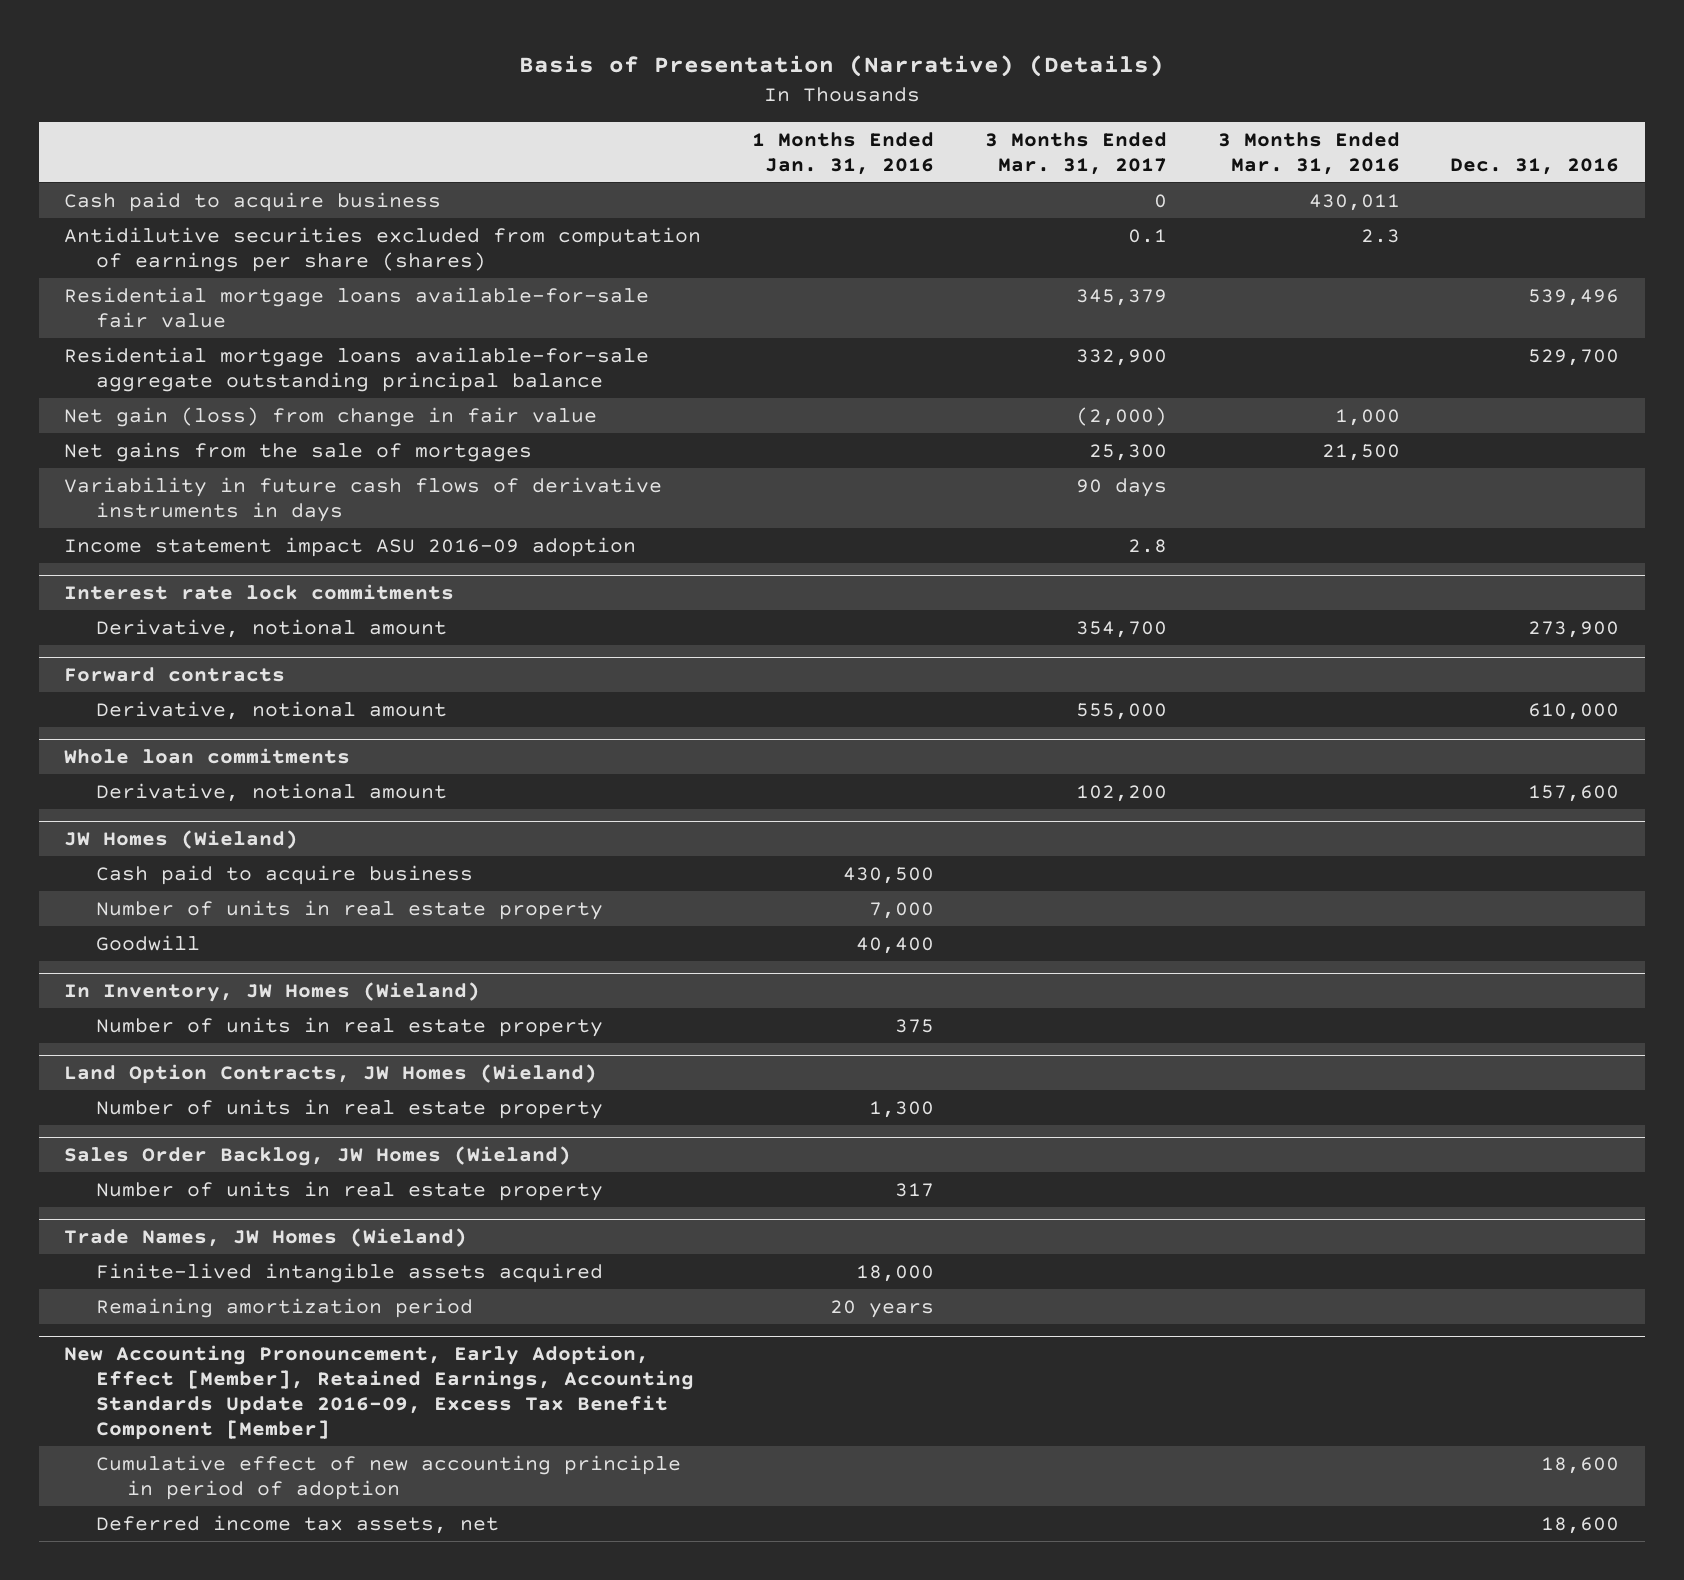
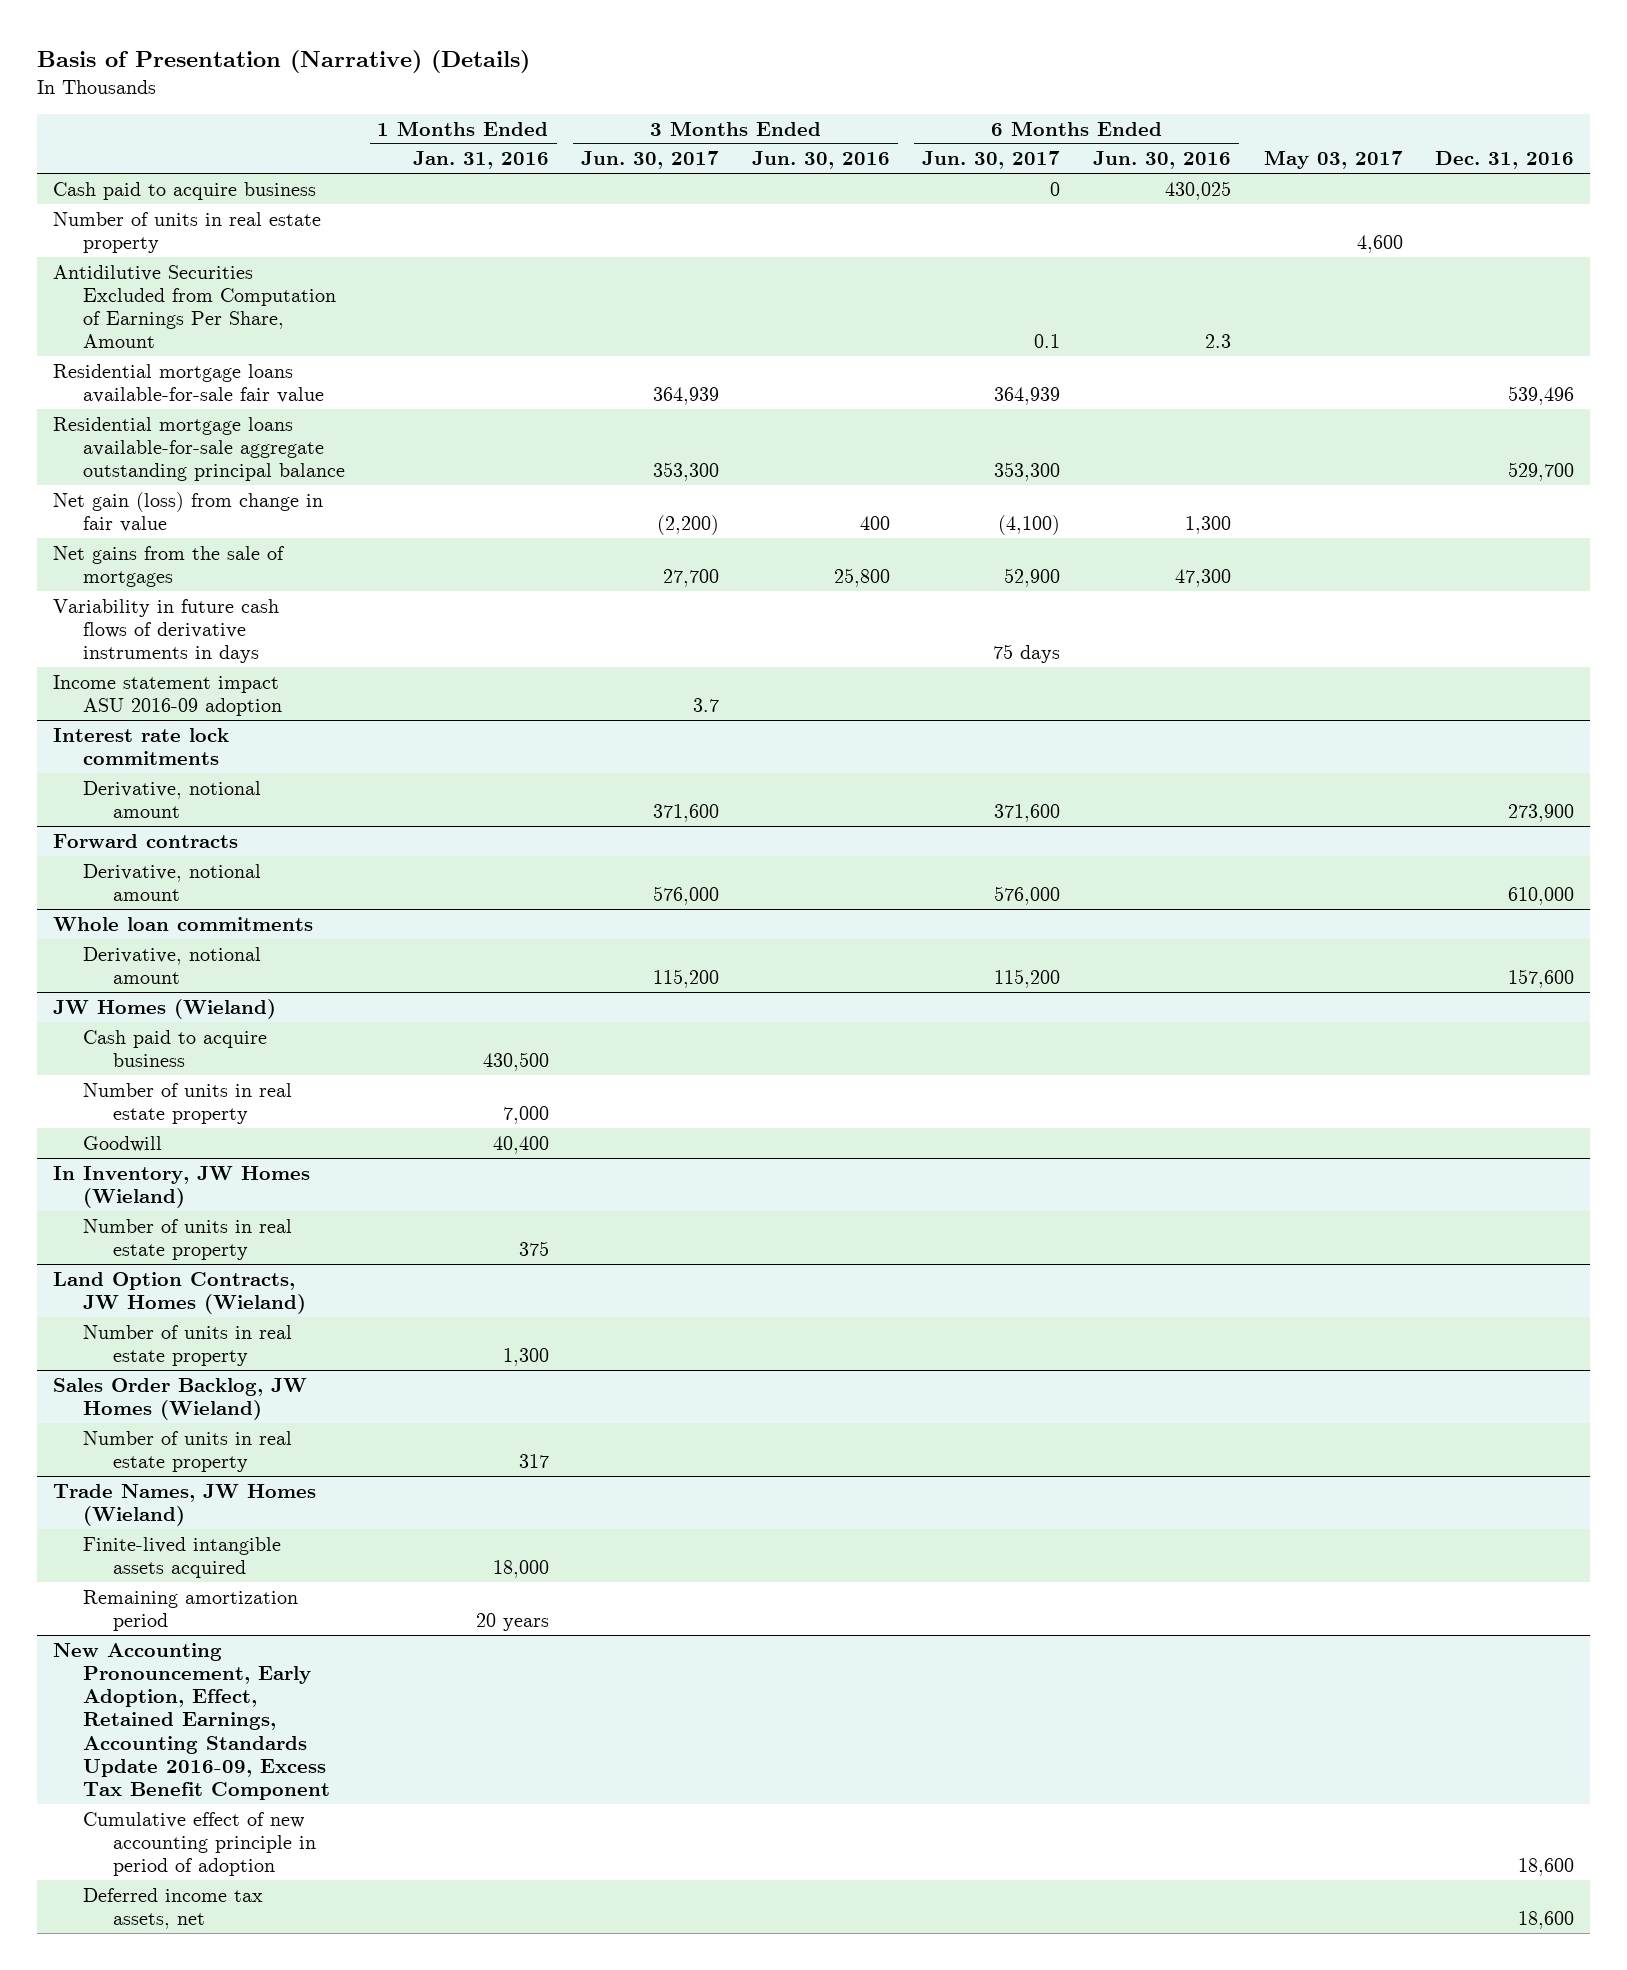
- | 1 Months Ended Jan. 31, 2016 | 3 Months Ended Mar. 31, 2017 | 3 Months Ended Mar. 31, 2016 | Dec. 31, 2016
+ | 1 Months Ended Jan. 31, 2016 | 3 Months Ended Jun. 30, 2017 | 3 Months Ended Jun. 30, 2016 | 6 Months Ended Jun. 30, 2017 | 6 Months Ended Jun. 30, 2016 | May 03, 2017 | Dec. 31, 2016
- Antidilutive securities excluded from computation of earnings per share (shares) | | 0.1 | 2.3 |
+ Number of units in real estate property | | | | | | 4,600 |
+ Antidilutive Securities Excluded from Computation of Earnings Per Share, Amount | | | | 0.1 | 2.3 | |
- New Accounting Pronouncement, Early Adoption, Effect [Member], Retained Earnings, Accounting Standards Update 2016-09, Excess Tax Benefit Component [Member]
+ New Accounting Pronouncement, Early Adoption, Effect, Retained Earnings, Accounting Standards Update 2016-09, Excess Tax Benefit Component

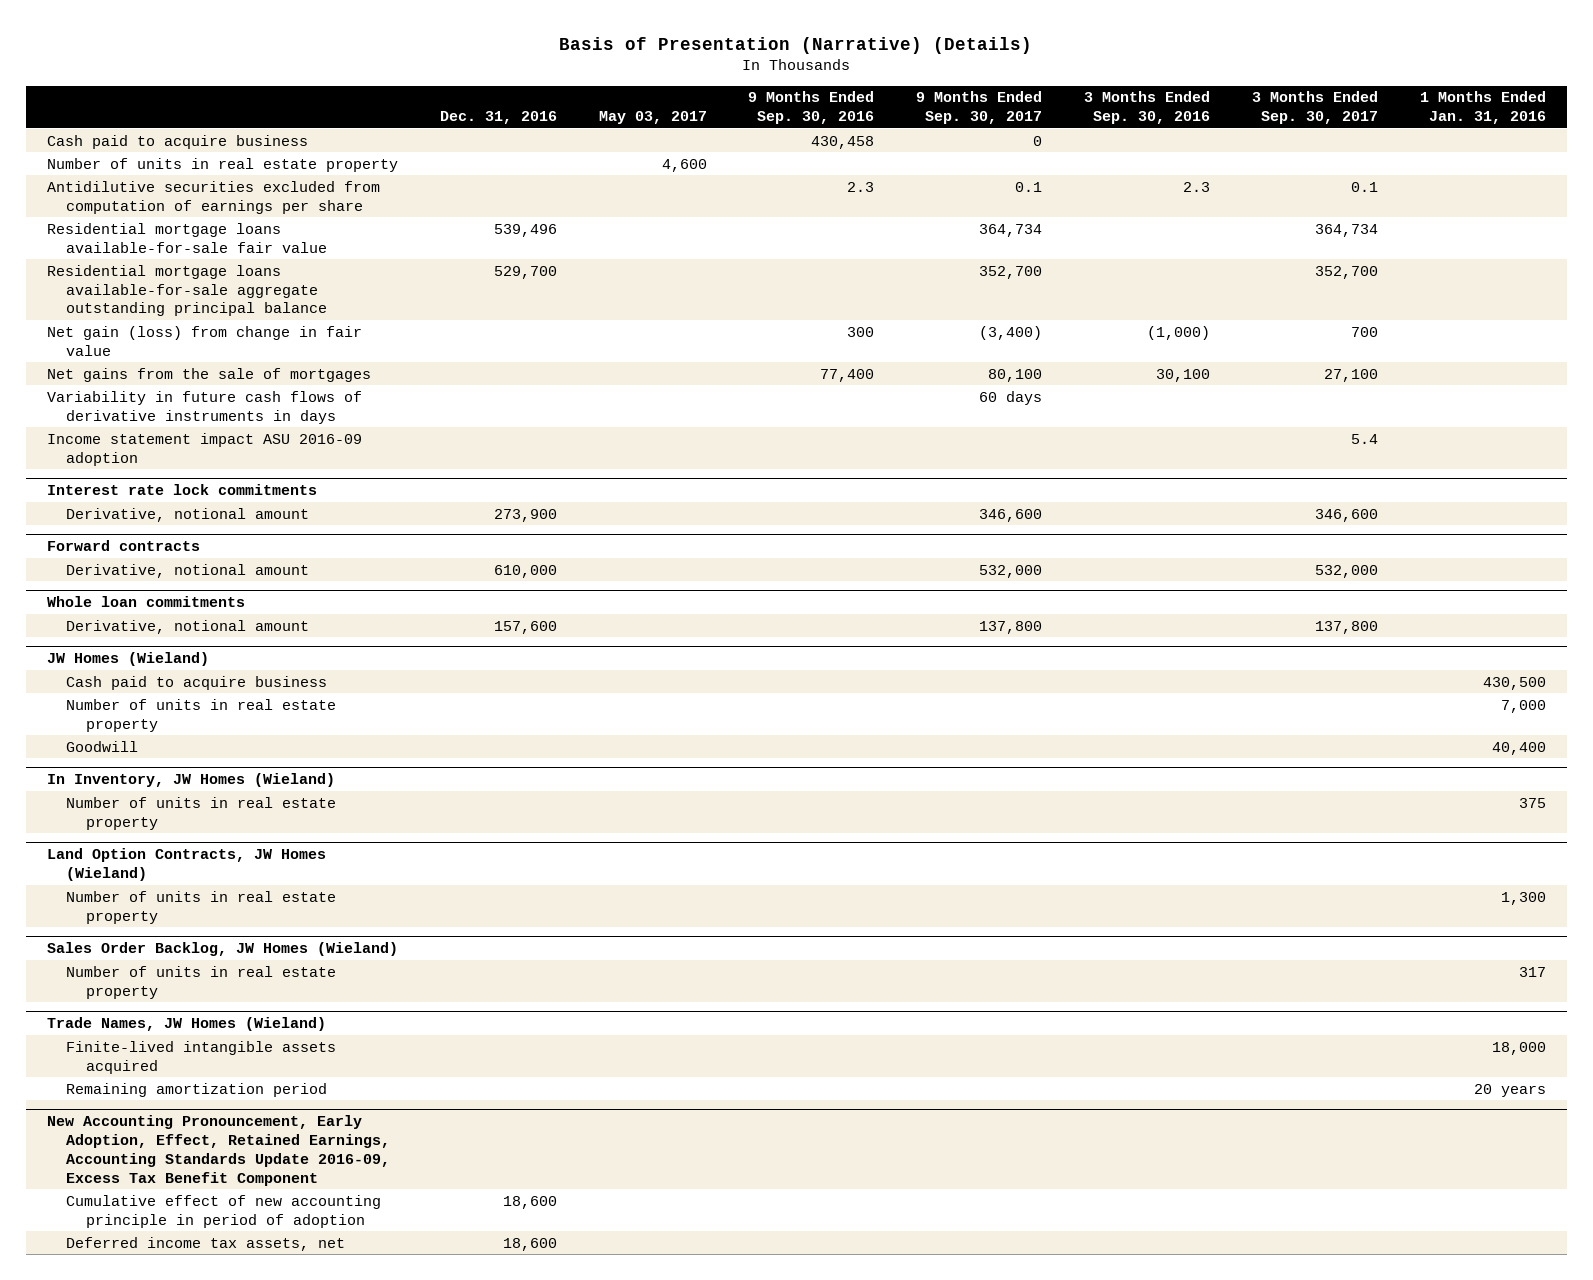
- | 1 Months Ended Jan. 31, 2016 | 3 Months Ended Jun. 30, 2017 | 3 Months Ended Jun. 30, 2016 | 6 Months Ended Jun. 30, 2017 | 6 Months Ended Jun. 30, 2016 | May 03, 2017 | Dec. 31, 2016
+ | Dec. 31, 2016 | May 03, 2017 | 9 Months Ended Sep. 30, 2016 | 9 Months Ended Sep. 30, 2017 | 3 Months Ended Sep. 30, 2016 | 3 Months Ended Sep. 30, 2017 | 1 Months Ended Jan. 31, 2016
- Antidilutive Securities Excluded from Computation of Earnings Per Share, Amount | | | | 0.1 | 2.3 | |
+ Antidilutive securities excluded from computation of earnings per share | | | 2.3 | 0.1 | 2.3 | 0.1 |

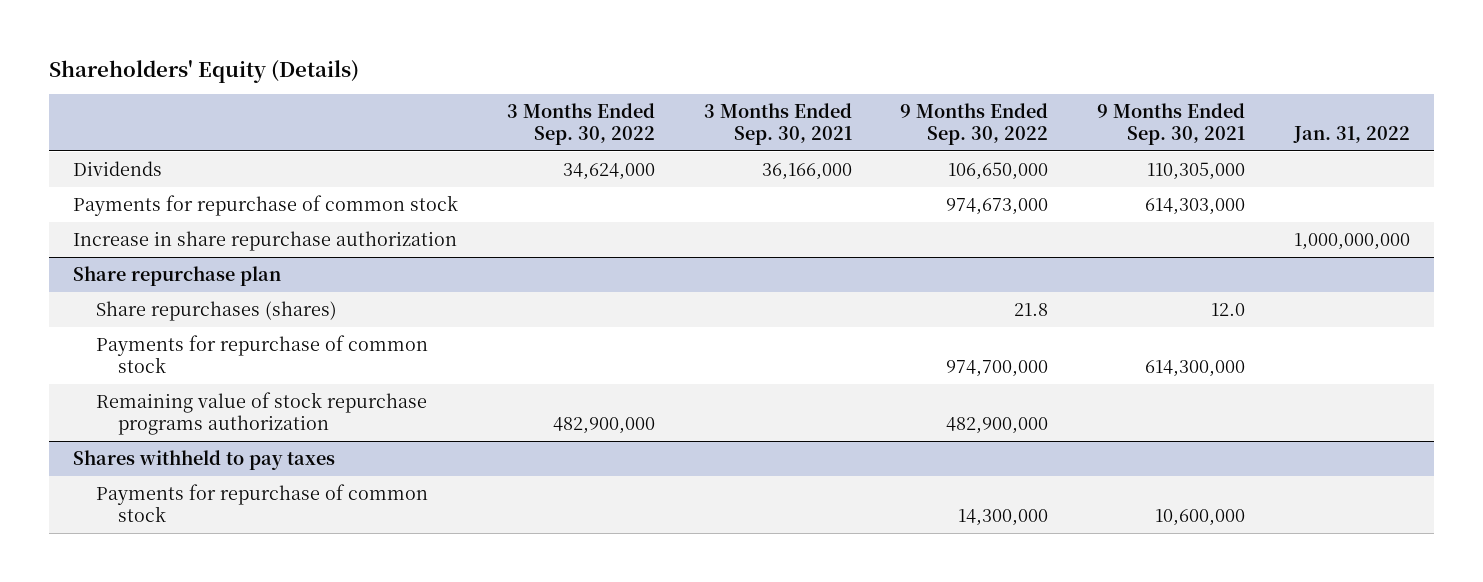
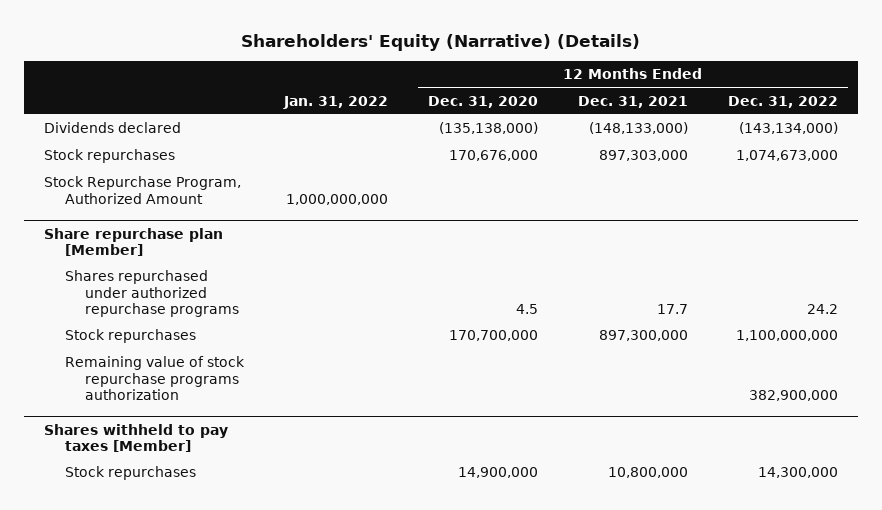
- Shareholders' Equity (Details)
+ Shareholders' Equity (Narrative) (Details)
- | 3 Months Ended Sep. 30, 2022 | 3 Months Ended Sep. 30, 2021 | 9 Months Ended Sep. 30, 2022 | 9 Months Ended Sep. 30, 2021 | Jan. 31, 2022
+ | Jan. 31, 2022 | 12 Months Ended Dec. 31, 2020 | 12 Months Ended Dec. 31, 2021 | 12 Months Ended Dec. 31, 2022
- Dividends | 34,624,000 | 36,166,000 | 106,650,000 | 110,305,000 |
- Payments for repurchase of common stock | | | 974,673,000 | 614,303,000 |
- Increase in share repurchase authorization | | | | | 1,000,000,000
- Share repurchase plan
- Share repurchases (shares) | | | 21.8 | 12.0 |
- Payments for repurchase of common stock | | | 974,700,000 | 614,300,000 |
+ Dividends declared | | (135,138,000) | (148,133,000) | (143,134,000)
+ Stock repurchases | | 170,676,000 | 897,303,000 | 1,074,673,000
+ Stock Repurchase Program, Authorized Amount | 1,000,000,000 | | |
+ Share repurchase plan [Member]
+ Shares repurchased under authorized repurchase programs | | 4.5 | 17.7 | 24.2
+ Stock repurchases | | 170,700,000 | 897,300,000 | 1,100,000,000
- Shares withheld to pay taxes
- Payments for repurchase of common stock | | | 14,300,000 | 10,600,000 |
+ Shares withheld to pay taxes [Member]
+ Stock repurchases | | 14,900,000 | 10,800,000 | 14,300,000

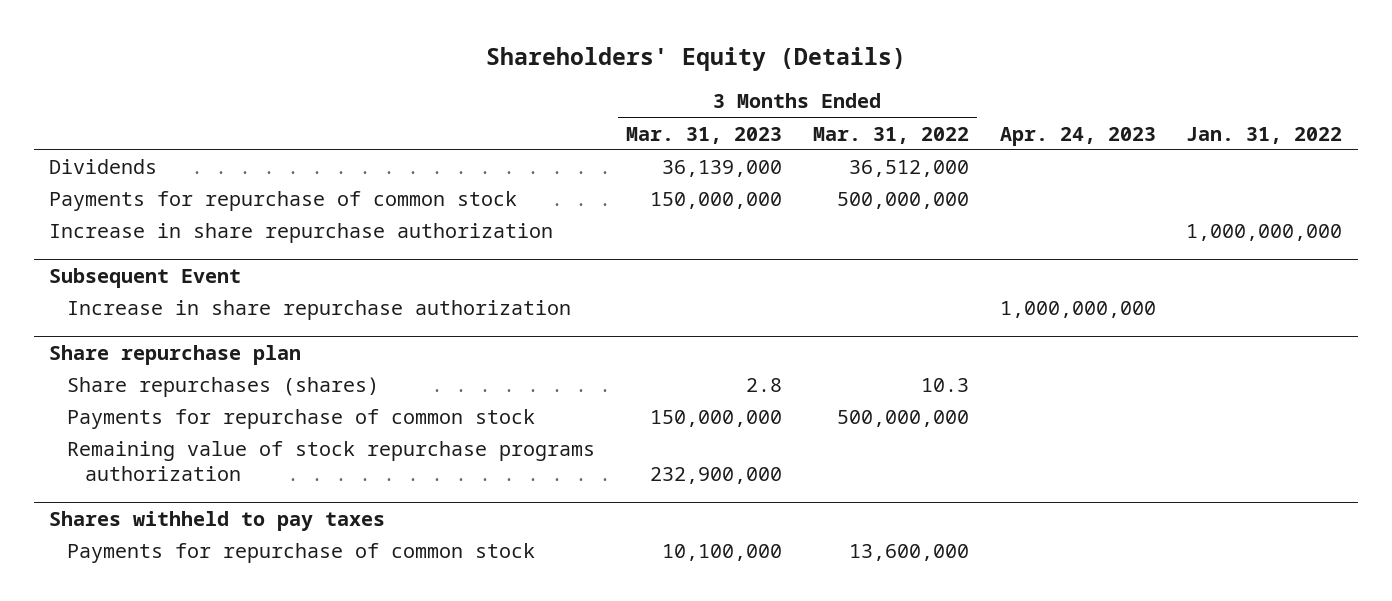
- Shareholders' Equity (Narrative) (Details)
+ Shareholders' Equity (Details)
- | Jan. 31, 2022 | 12 Months Ended Dec. 31, 2020 | 12 Months Ended Dec. 31, 2021 | 12 Months Ended Dec. 31, 2022
+ | 3 Months Ended Mar. 31, 2023 | 3 Months Ended Mar. 31, 2022 | Apr. 24, 2023 | Jan. 31, 2022
- Dividends declared | | (135,138,000) | (148,133,000) | (143,134,000)
- Stock repurchases | | 170,676,000 | 897,303,000 | 1,074,673,000
- Stock Repurchase Program, Authorized Amount | 1,000,000,000 | | |
- Share repurchase plan [Member]
- Shares repurchased under authorized repurchase programs | | 4.5 | 17.7 | 24.2
- Stock repurchases | | 170,700,000 | 897,300,000 | 1,100,000,000
+ Dividends | 36,139,000 | 36,512,000 | |
+ Payments for repurchase of common stock | 150,000,000 | 500,000,000 | |
+ Increase in share repurchase authorization | | | | 1,000,000,000
+ Subsequent Event
+ Increase in share repurchase authorization | | | 1,000,000,000 |
+ Share repurchase plan
+ Share repurchases (shares) | 2.8 | 10.3 | |
+ Payments for repurchase of common stock | 150,000,000 | 500,000,000 | |
- Shares withheld to pay taxes [Member]
- Stock repurchases | | 14,900,000 | 10,800,000 | 14,300,000
+ Shares withheld to pay taxes
+ Payments for repurchase of common stock | 10,100,000 | 13,600,000 | |

